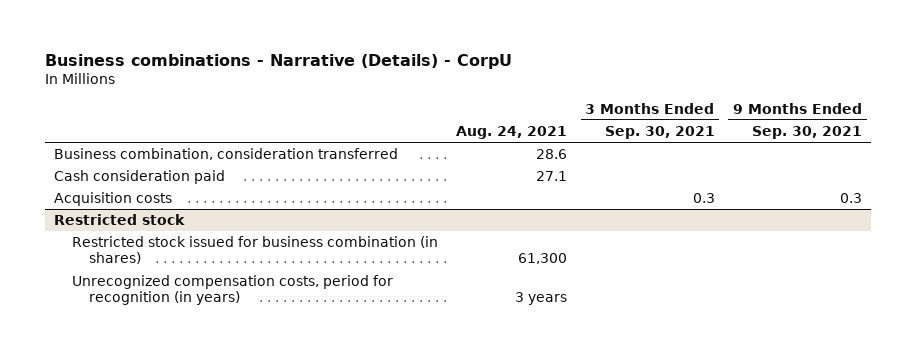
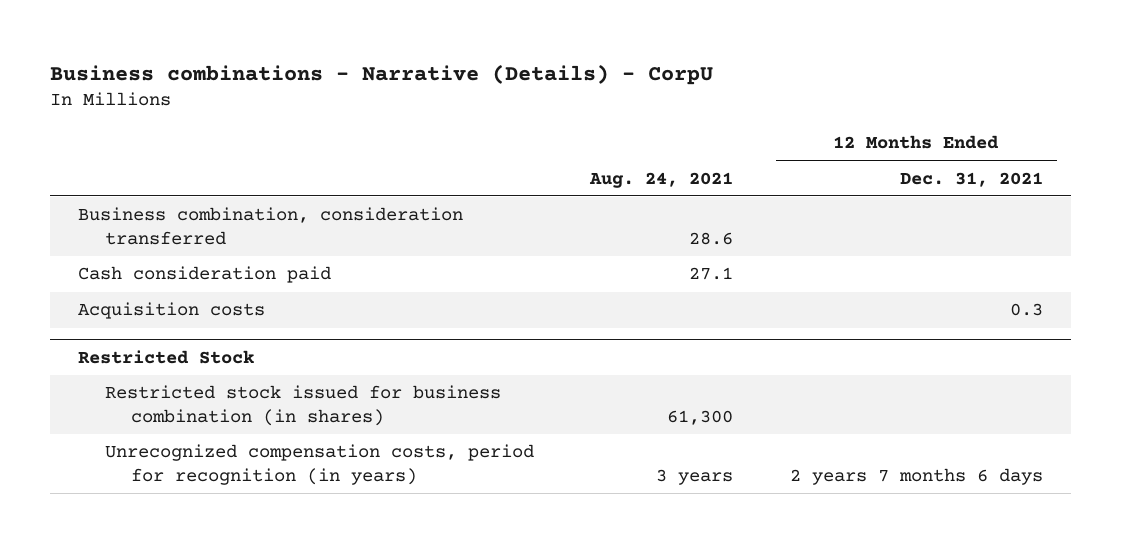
- | Aug. 24, 2021 | 3 Months Ended Sep. 30, 2021 | 9 Months Ended Sep. 30, 2021
+ | Aug. 24, 2021 | 12 Months Ended Dec. 31, 2021
- Restricted stock
+ Restricted Stock

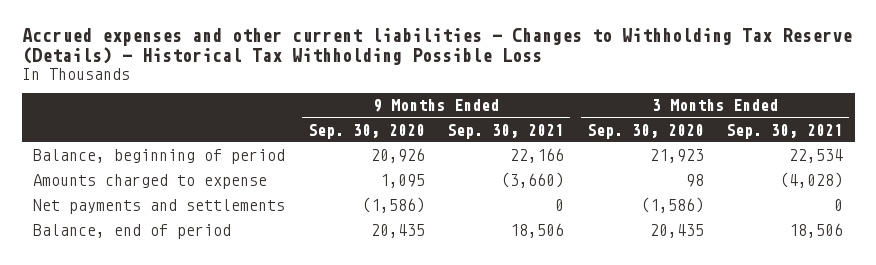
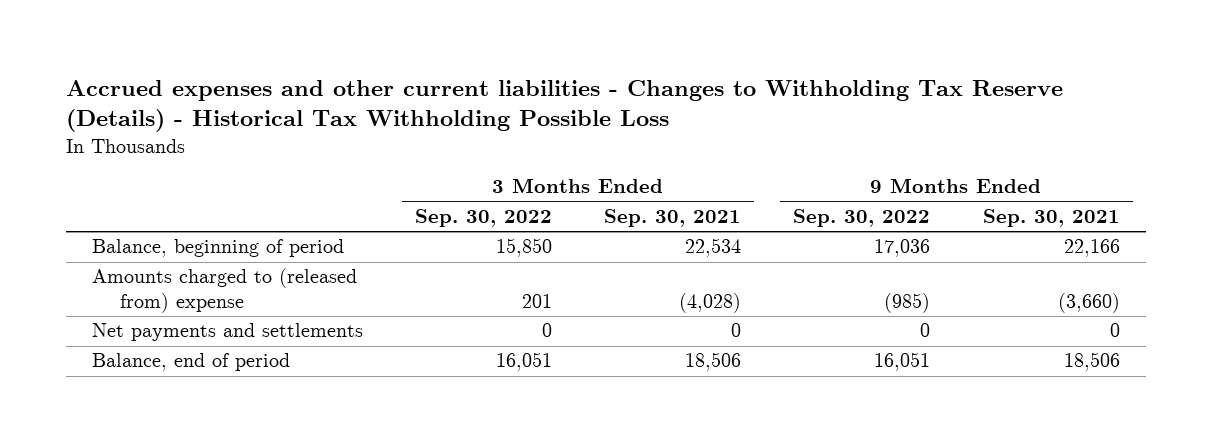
- | 9 Months Ended Sep. 30, 2020 | 9 Months Ended Sep. 30, 2021 | 3 Months Ended Sep. 30, 2020 | 3 Months Ended Sep. 30, 2021
+ | 3 Months Ended Sep. 30, 2022 | 3 Months Ended Sep. 30, 2021 | 9 Months Ended Sep. 30, 2022 | 9 Months Ended Sep. 30, 2021
- Amounts charged to expense | 1,095 | (3,660) | 98 | (4,028)
+ Amounts charged to (released from) expense | 201 | (4,028) | (985) | (3,660)

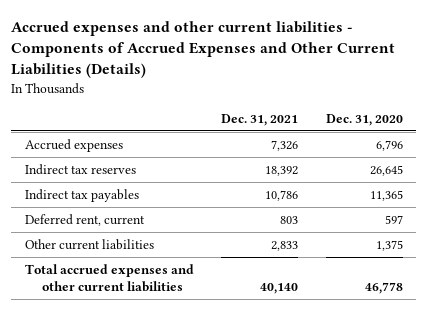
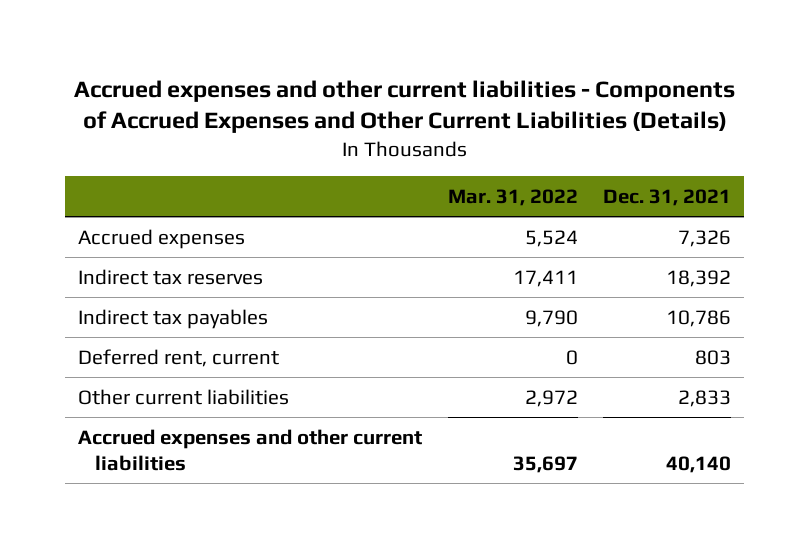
- | Dec. 31, 2021 | Dec. 31, 2020
+ | Mar. 31, 2022 | Dec. 31, 2021
- Total accrued expenses and other current liabilities | 40,140 | 46,778
+ Accrued expenses and other current liabilities | 35,697 | 40,140

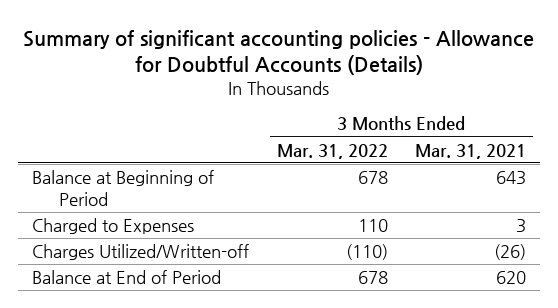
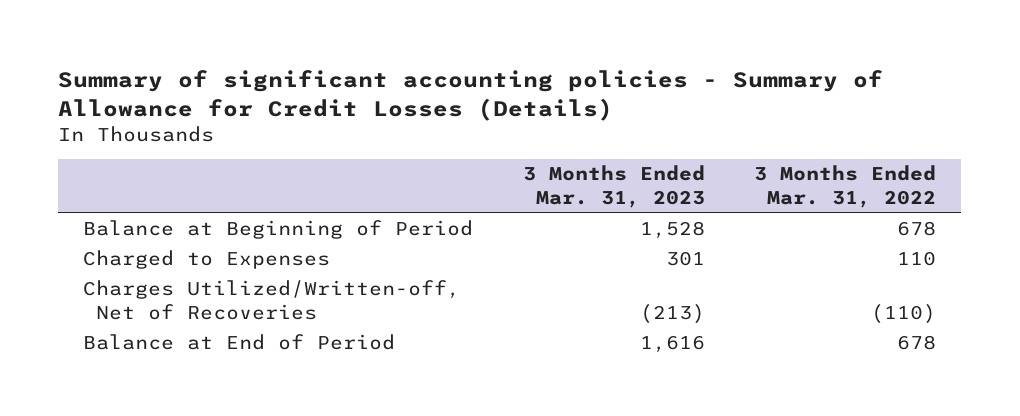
- Summary of significant accounting policies - Allowance for Doubtful Accounts (Details)
+ Summary of significant accounting policies - Summary of Allowance for Credit Losses (Details)
- | 3 Months Ended Mar. 31, 2022 | 3 Months Ended Mar. 31, 2021
+ | 3 Months Ended Mar. 31, 2023 | 3 Months Ended Mar. 31, 2022
- Charges Utilized/Written-off | (110) | (26)
+ Charges Utilized/Written-off, Net of Recoveries | (213) | (110)

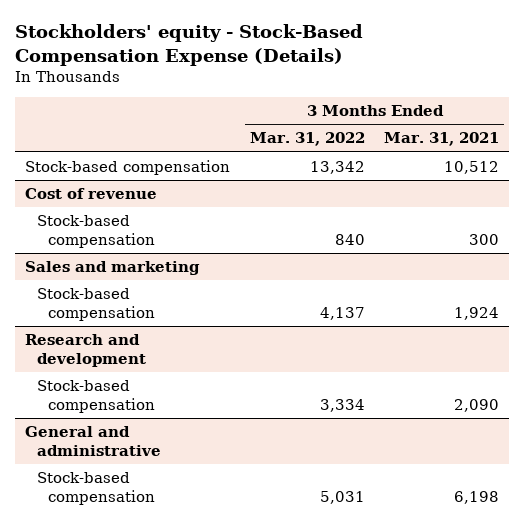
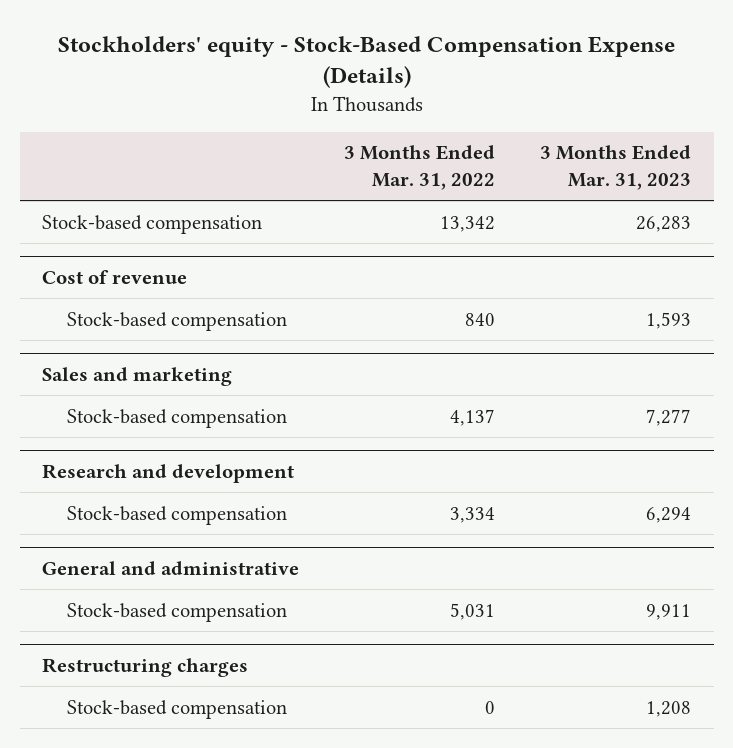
- | 3 Months Ended Mar. 31, 2022 | 3 Months Ended Mar. 31, 2021
+ | 3 Months Ended Mar. 31, 2022 | 3 Months Ended Mar. 31, 2023
+ Restructuring charges
+ Stock-based compensation | 0 | 1,208

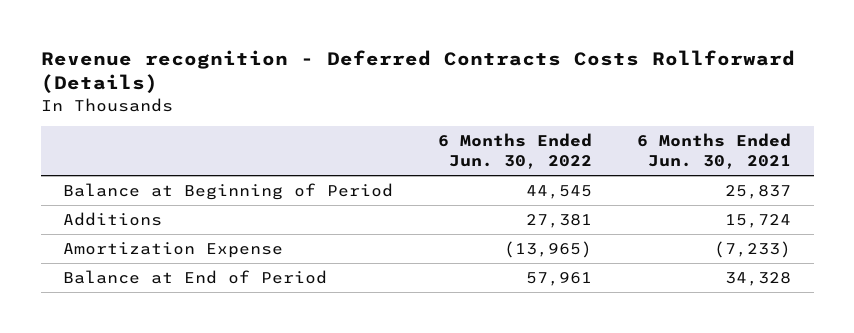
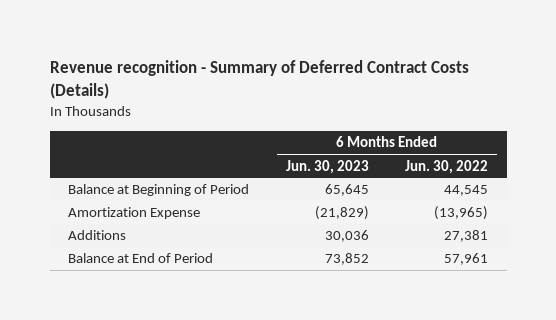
- Revenue recognition - Deferred Contracts Costs Rollforward (Details)
+ Revenue recognition - Summary of Deferred Contract Costs (Details)
- | 6 Months Ended Jun. 30, 2022 | 6 Months Ended Jun. 30, 2021
+ | 6 Months Ended Jun. 30, 2023 | 6 Months Ended Jun. 30, 2022
moved down: Additions | 30,036 | 27,381

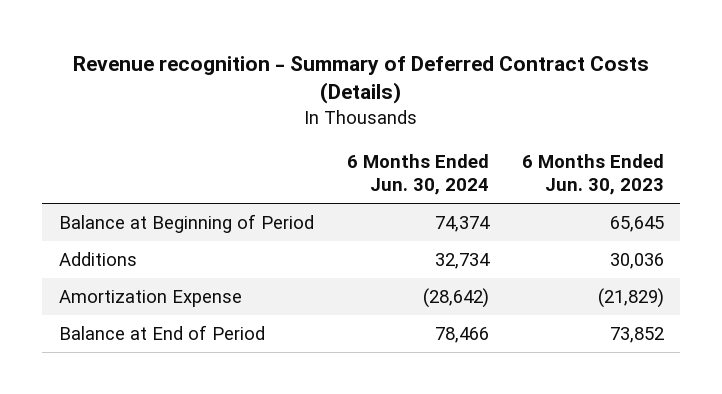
- | 6 Months Ended Jun. 30, 2023 | 6 Months Ended Jun. 30, 2022
+ | 6 Months Ended Jun. 30, 2024 | 6 Months Ended Jun. 30, 2023
moved down: Amortization Expense | (28,642) | (21,829)

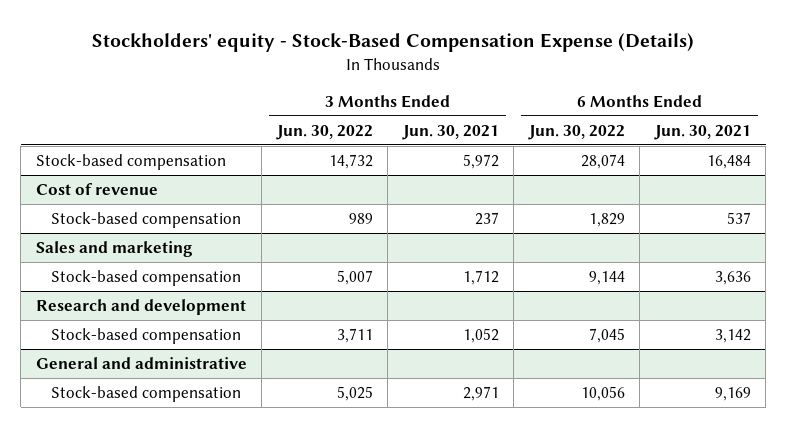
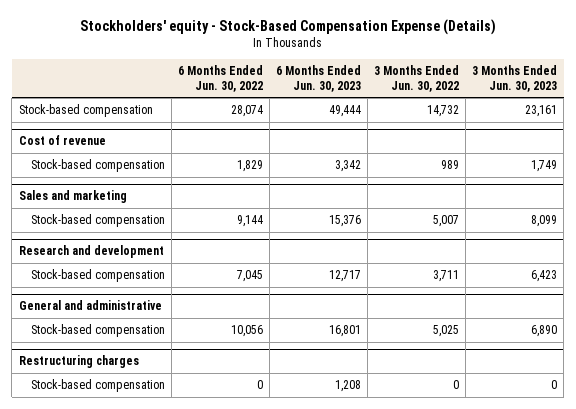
- | 3 Months Ended Jun. 30, 2022 | 3 Months Ended Jun. 30, 2021 | 6 Months Ended Jun. 30, 2022 | 6 Months Ended Jun. 30, 2021
+ | 6 Months Ended Jun. 30, 2022 | 6 Months Ended Jun. 30, 2023 | 3 Months Ended Jun. 30, 2022 | 3 Months Ended Jun. 30, 2023
+ Restructuring charges
+ Stock-based compensation | 0 | 1,208 | 0 | 0

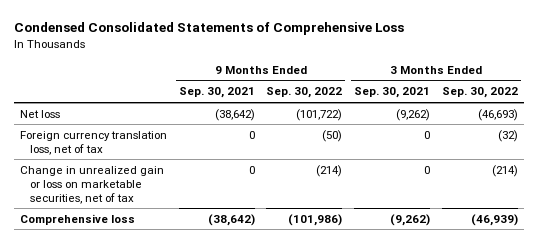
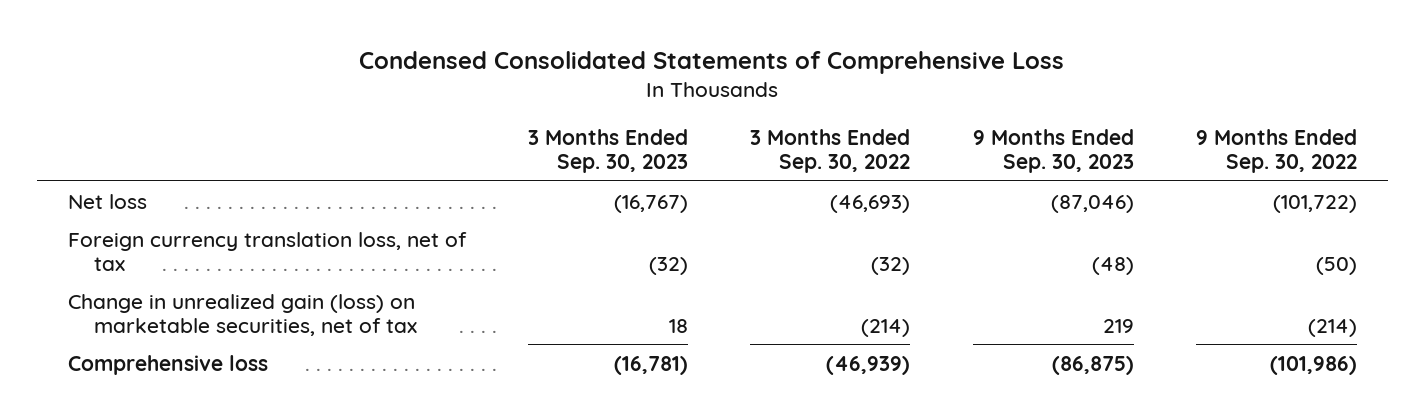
- | 9 Months Ended Sep. 30, 2021 | 9 Months Ended Sep. 30, 2022 | 3 Months Ended Sep. 30, 2021 | 3 Months Ended Sep. 30, 2022
+ | 3 Months Ended Sep. 30, 2023 | 3 Months Ended Sep. 30, 2022 | 9 Months Ended Sep. 30, 2023 | 9 Months Ended Sep. 30, 2022
- Change in unrealized gain or loss on marketable securities, net of tax | 0 | (214) | 0 | (214)
+ Change in unrealized gain (loss) on marketable securities, net of tax | 18 | (214) | 219 | (214)

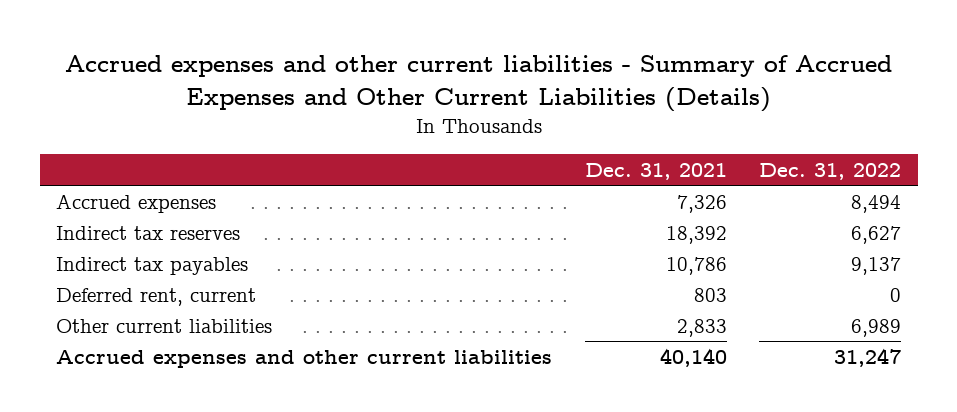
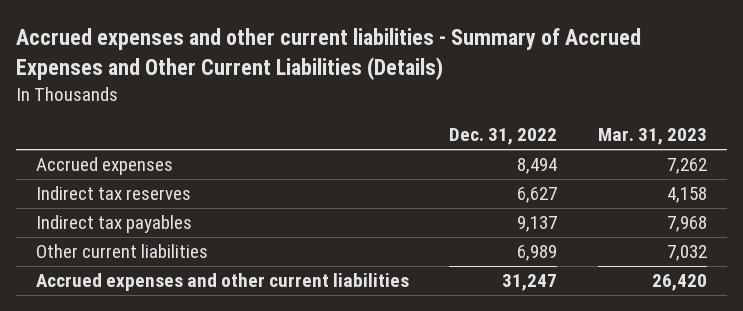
- | Dec. 31, 2021 | Dec. 31, 2022
+ | Dec. 31, 2022 | Mar. 31, 2023
- Deferred rent, current | 803 | 0

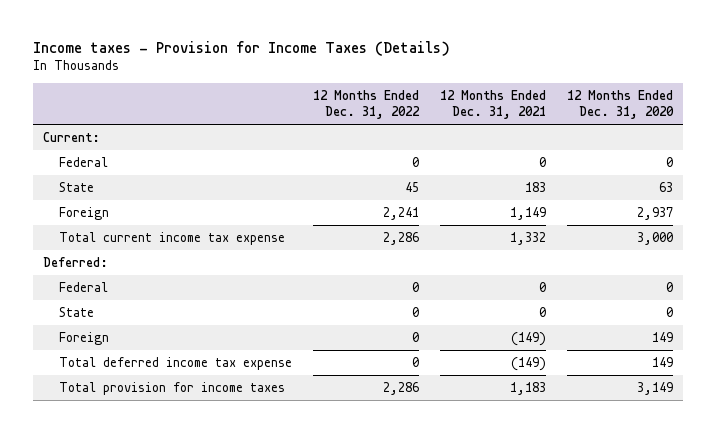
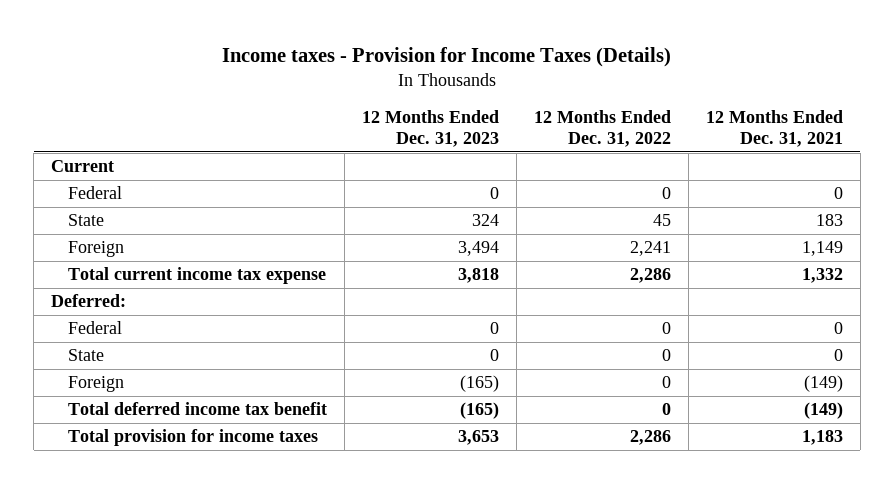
- | 12 Months Ended Dec. 31, 2022 | 12 Months Ended Dec. 31, 2021 | 12 Months Ended Dec. 31, 2020
+ | 12 Months Ended Dec. 31, 2023 | 12 Months Ended Dec. 31, 2022 | 12 Months Ended Dec. 31, 2021
- Current:
+ Current
- Total deferred income tax expense | 0 | (149) | 149
+ Total deferred income tax benefit | (165) | 0 | (149)

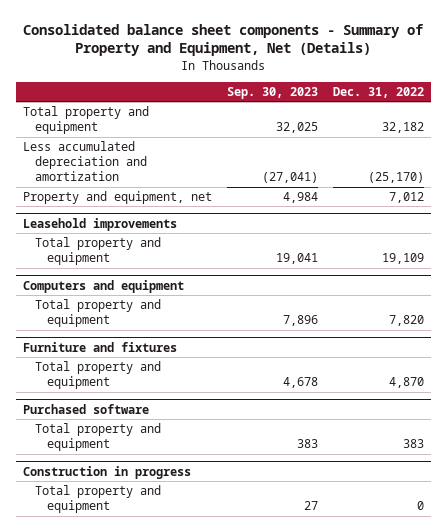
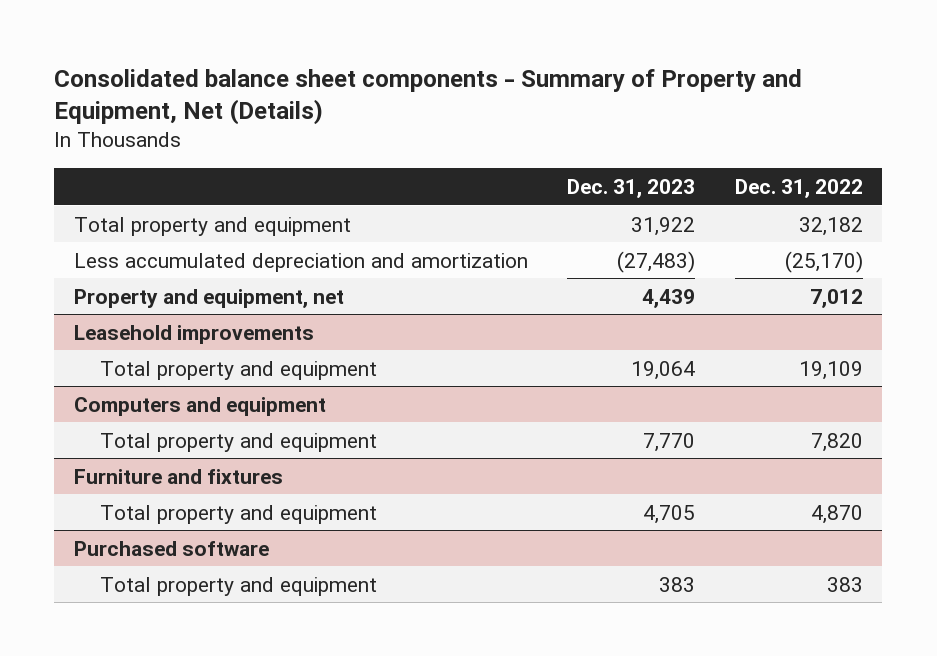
- | Sep. 30, 2023 | Dec. 31, 2022
+ | Dec. 31, 2023 | Dec. 31, 2022
- Construction in progress
- Total property and equipment | 27 | 0

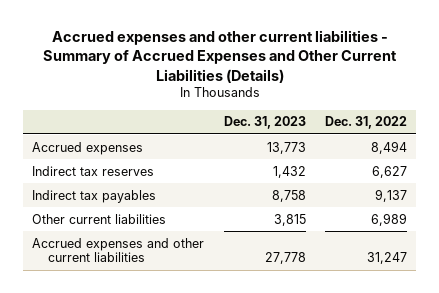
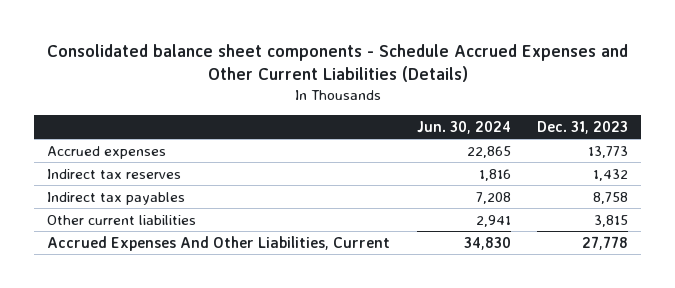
- Accrued expenses and other current liabilities - Summary of Accrued Expenses and Other Current Liabilities (Details)
+ Consolidated balance sheet components - Schedule Accrued Expenses and Other Current Liabilities (Details)
- | Dec. 31, 2023 | Dec. 31, 2022
+ | Jun. 30, 2024 | Dec. 31, 2023
- Accrued expenses and other current liabilities | 27,778 | 31,247
+ Accrued Expenses And Other Liabilities, Current | 34,830 | 27,778

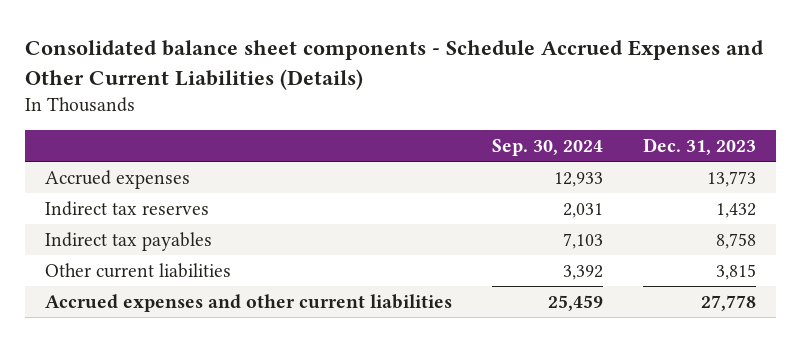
- | Jun. 30, 2024 | Dec. 31, 2023
+ | Sep. 30, 2024 | Dec. 31, 2023
- Accrued Expenses And Other Liabilities, Current | 34,830 | 27,778
+ Accrued expenses and other current liabilities | 25,459 | 27,778

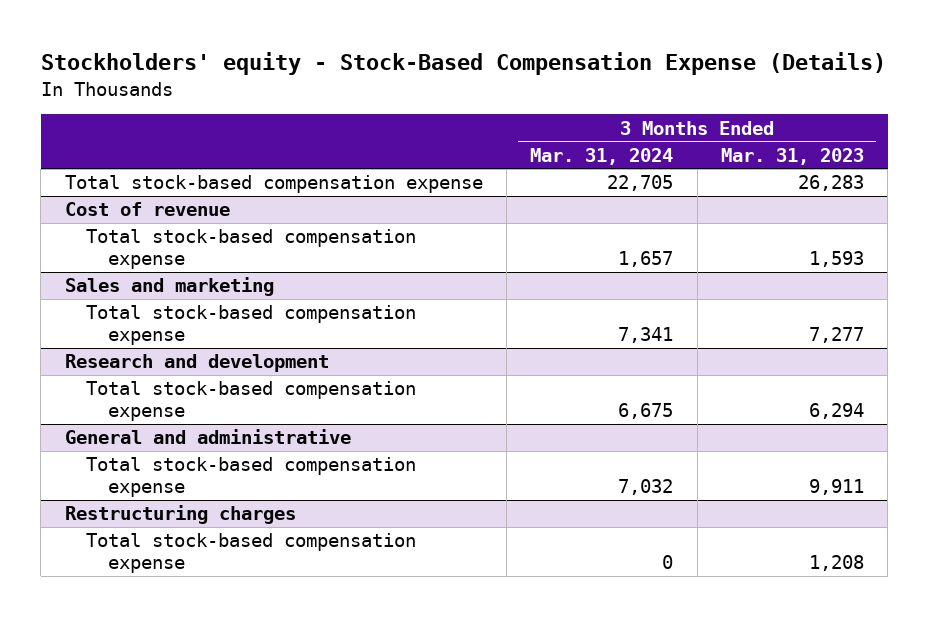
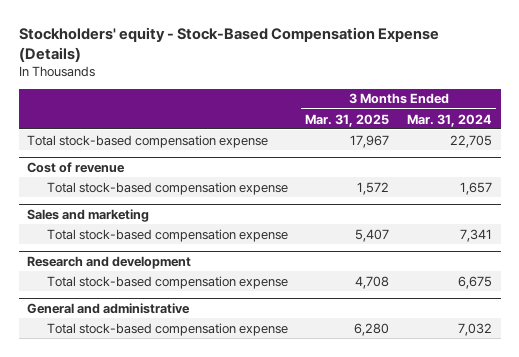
- | 3 Months Ended Mar. 31, 2024 | 3 Months Ended Mar. 31, 2023
+ | 3 Months Ended Mar. 31, 2025 | 3 Months Ended Mar. 31, 2024
- Restructuring charges
- Total stock-based compensation expense | 0 | 1,208

